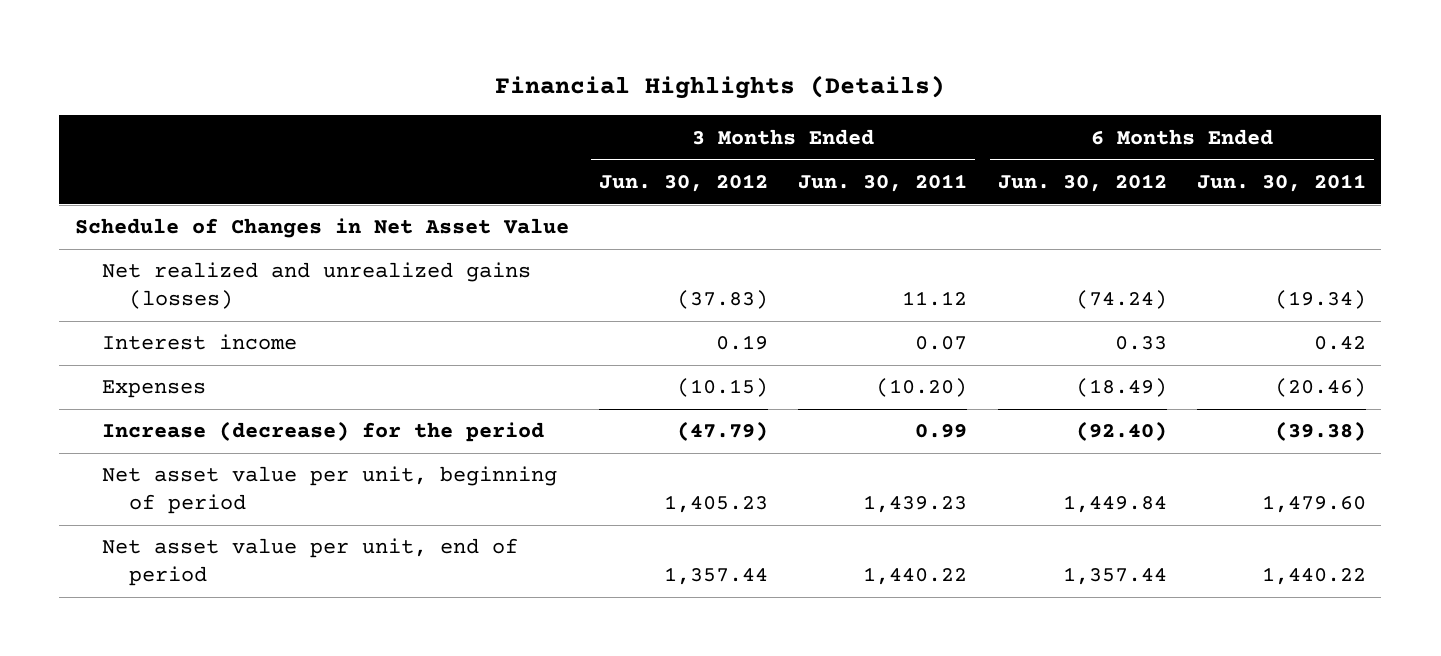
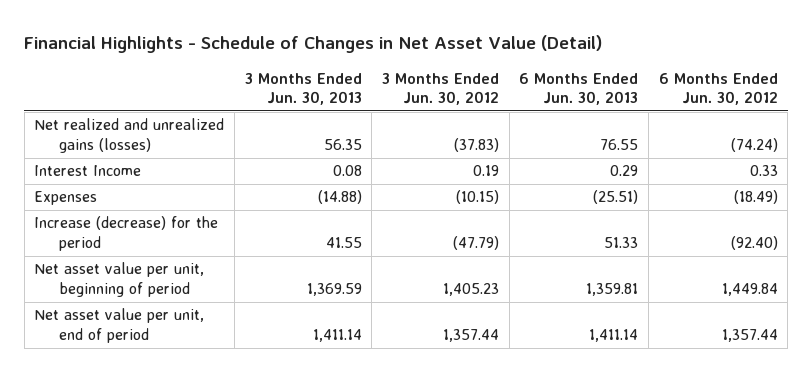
- Financial Highlights (Details)
+ Financial Highlights - Schedule of Changes in Net Asset Value (Detail)
- | 3 Months Ended Jun. 30, 2012 | 3 Months Ended Jun. 30, 2011 | 6 Months Ended Jun. 30, 2012 | 6 Months Ended Jun. 30, 2011
+ | 3 Months Ended Jun. 30, 2013 | 3 Months Ended Jun. 30, 2012 | 6 Months Ended Jun. 30, 2013 | 6 Months Ended Jun. 30, 2012
- Schedule of Changes in Net Asset Value
- Interest income | 0.19 | 0.07 | 0.33 | 0.42
+ Interest Income | 0.08 | 0.19 | 0.29 | 0.33

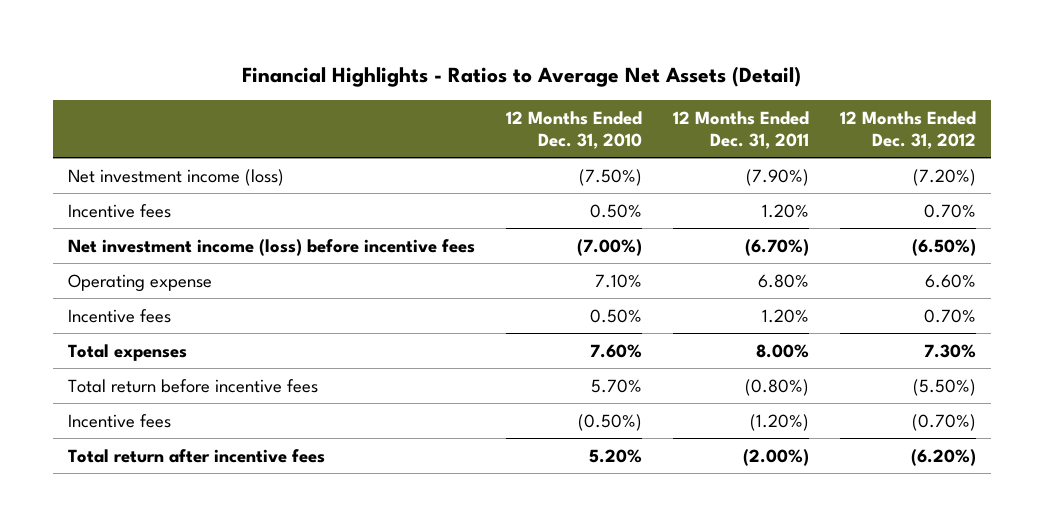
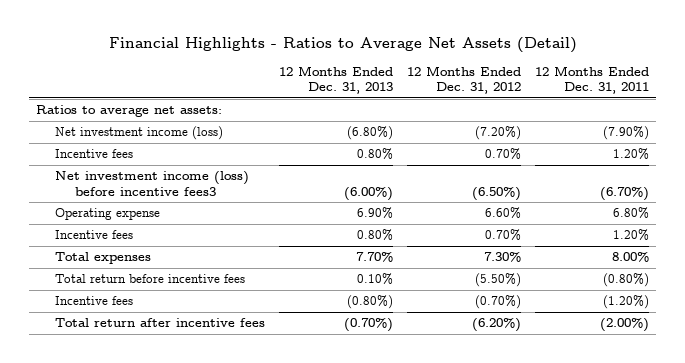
- | 12 Months Ended Dec. 31, 2010 | 12 Months Ended Dec. 31, 2011 | 12 Months Ended Dec. 31, 2012
+ | 12 Months Ended Dec. 31, 2013 | 12 Months Ended Dec. 31, 2012 | 12 Months Ended Dec. 31, 2011
+ Ratios to average net assets:
- Net investment income (loss) before incentive fees | (7.00%) | (6.70%) | (6.50%)
+ Net investment income (loss) before incentive fees3 | (6.00%) | (6.50%) | (6.70%)

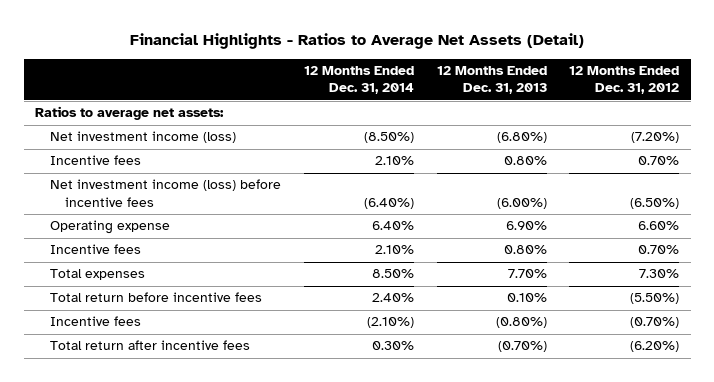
- | 12 Months Ended Dec. 31, 2013 | 12 Months Ended Dec. 31, 2012 | 12 Months Ended Dec. 31, 2011
+ | 12 Months Ended Dec. 31, 2014 | 12 Months Ended Dec. 31, 2013 | 12 Months Ended Dec. 31, 2012
- Net investment income (loss) before incentive fees3 | (6.00%) | (6.50%) | (6.70%)
+ Net investment income (loss) before incentive fees | (6.40%) | (6.00%) | (6.50%)

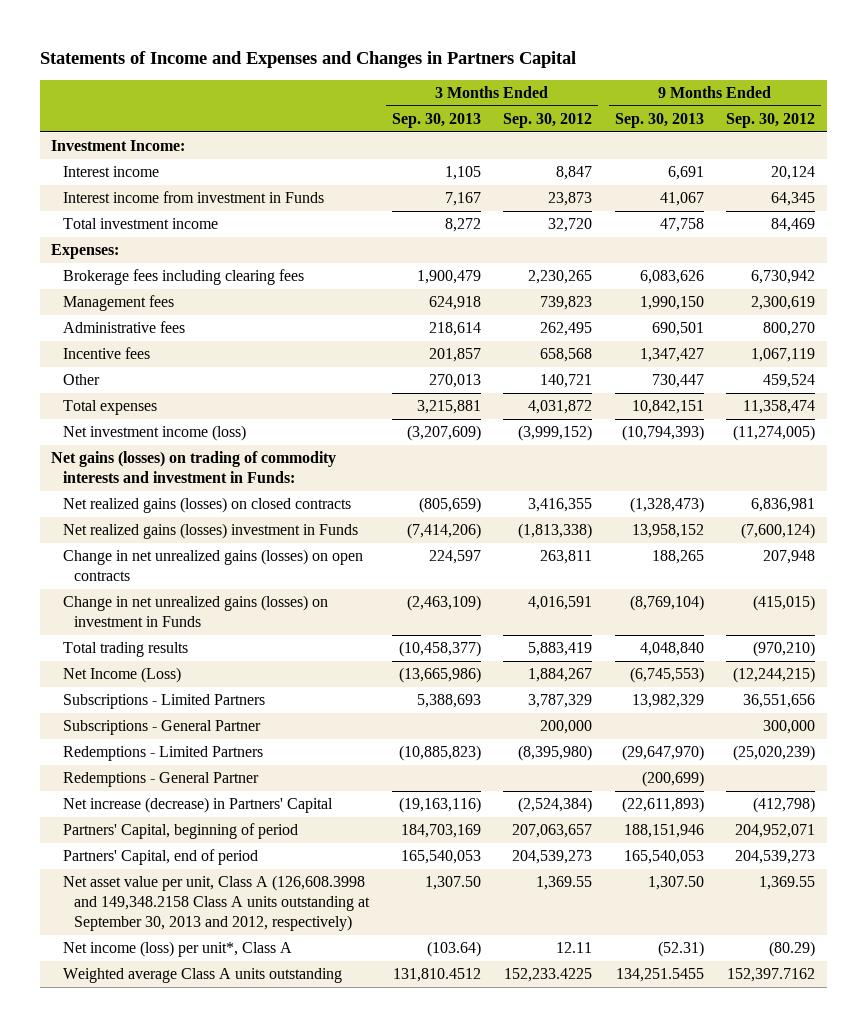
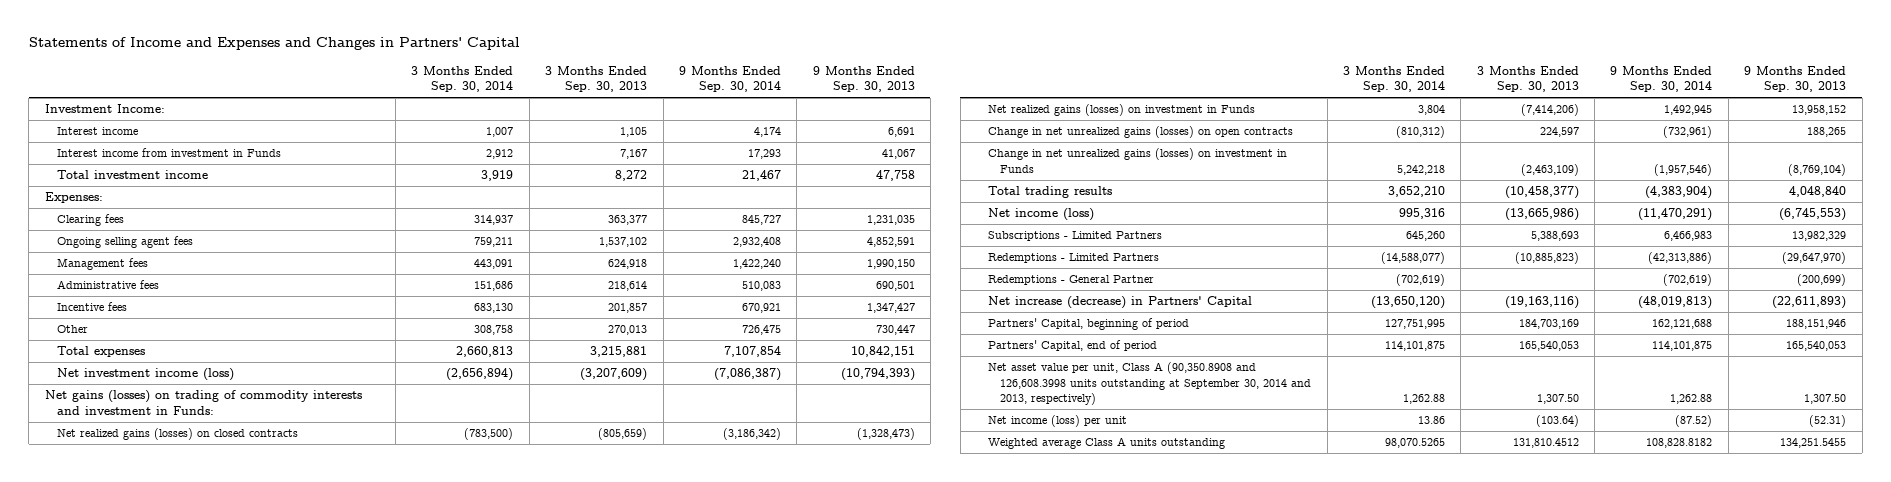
- Statements of Income and Expenses and Changes in Partners Capital
+ Statements of Income and Expenses and Changes in Partners' Capital
- | 3 Months Ended Sep. 30, 2013 | 3 Months Ended Sep. 30, 2012 | 9 Months Ended Sep. 30, 2013 | 9 Months Ended Sep. 30, 2012
+ | 3 Months Ended Sep. 30, 2014 | 3 Months Ended Sep. 30, 2013 | 9 Months Ended Sep. 30, 2014 | 9 Months Ended Sep. 30, 2013
- Brokerage fees including clearing fees | 1,900,479 | 2,230,265 | 6,083,626 | 6,730,942
+ Clearing fees | 314,937 | 363,377 | 845,727 | 1,231,035
+ Ongoing selling agent fees | 759,211 | 1,537,102 | 2,932,408 | 4,852,591
- Net realized gains (losses) investment in Funds | (7,414,206) | (1,813,338) | 13,958,152 | (7,600,124)
+ Net realized gains (losses) on investment in Funds | 3,804 | (7,414,206) | 1,492,945 | 13,958,152
- Net Income (Loss) | (13,665,986) | 1,884,267 | (6,745,553) | (12,244,215)
+ Net income (loss) | 995,316 | (13,665,986) | (11,470,291) | (6,745,553)
- Subscriptions - General Partner | | 200,000 | | 300,000
- Net asset value per unit, Class A (126,608.3998 and 149,348.2158 Class A units outstanding at September 30, 2013 and 2012, respectively) | 1,307.50 | 1,369.55 | 1,307.50 | 1,369.55
- Net income (loss) per unit*, Class A | (103.64) | 12.11 | (52.31) | (80.29)
+ Net asset value per unit, Class A (90,350.8908 and 126,608.3998 units outstanding at September 30, 2014 and 2013, respectively) | 1,262.88 | 1,307.50 | 1,262.88 | 1,307.50
+ Net income (loss) per unit | 13.86 | (103.64) | (87.52) | (52.31)

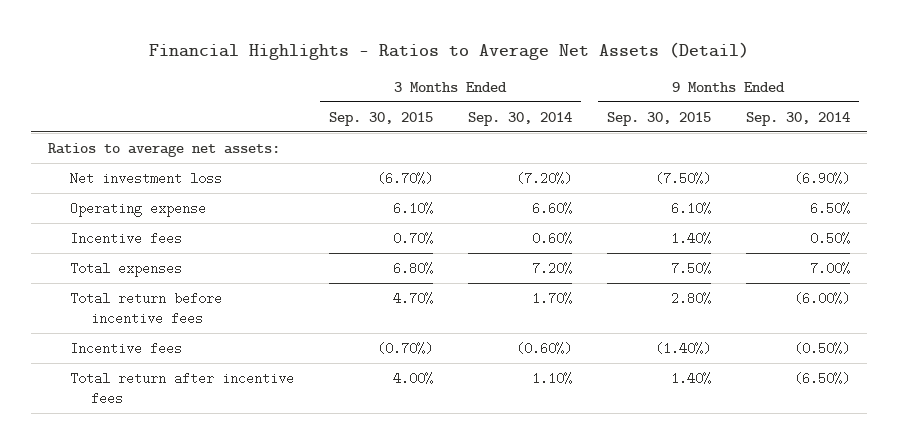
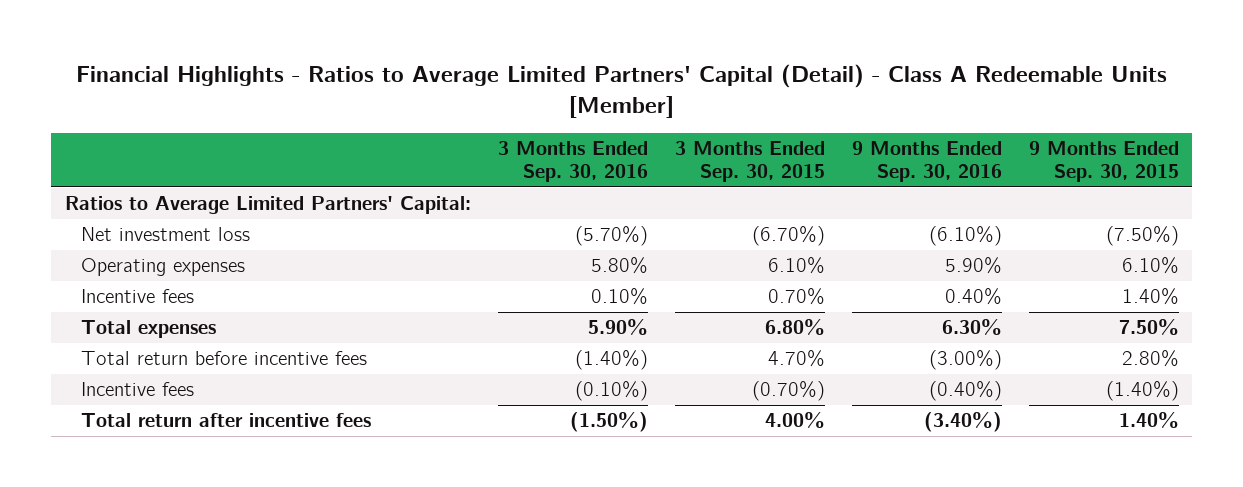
- Financial Highlights - Ratios to Average Net Assets (Detail)
+ Financial Highlights - Ratios to Average Limited Partners' Capital (Detail) - Class A Redeemable Units [Member]
- | 3 Months Ended Sep. 30, 2015 | 3 Months Ended Sep. 30, 2014 | 9 Months Ended Sep. 30, 2015 | 9 Months Ended Sep. 30, 2014
+ | 3 Months Ended Sep. 30, 2016 | 3 Months Ended Sep. 30, 2015 | 9 Months Ended Sep. 30, 2016 | 9 Months Ended Sep. 30, 2015
- Ratios to average net assets:
+ Ratios to Average Limited Partners' Capital:
- Operating expense | 6.10% | 6.60% | 6.10% | 6.50%
+ Operating expenses | 5.80% | 6.10% | 5.90% | 6.10%

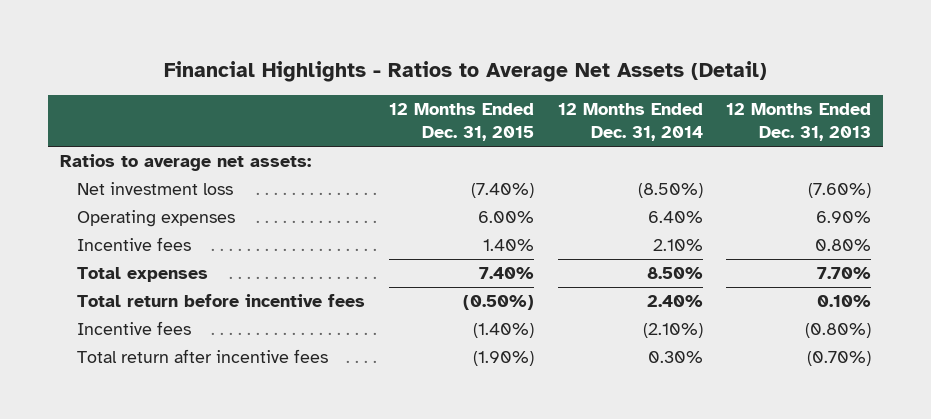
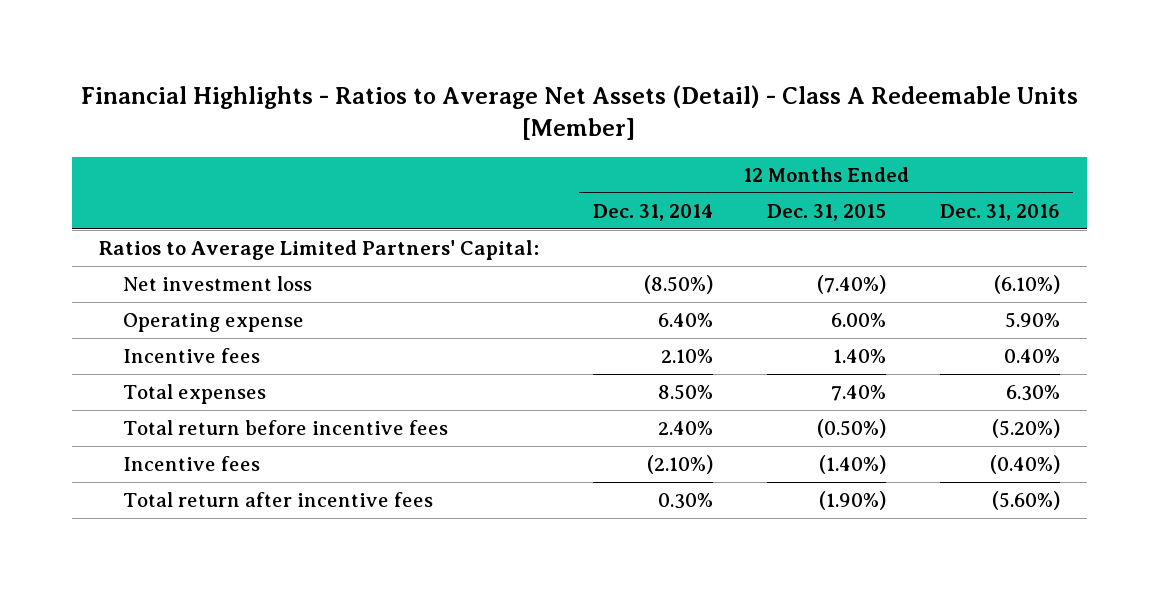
- Financial Highlights - Ratios to Average Net Assets (Detail)
+ Financial Highlights - Ratios to Average Net Assets (Detail) - Class A Redeemable Units [Member]
- | 12 Months Ended Dec. 31, 2015 | 12 Months Ended Dec. 31, 2014 | 12 Months Ended Dec. 31, 2013
+ | 12 Months Ended Dec. 31, 2014 | 12 Months Ended Dec. 31, 2015 | 12 Months Ended Dec. 31, 2016
- Ratios to average net assets:
+ Ratios to Average Limited Partners' Capital:
- Operating expenses | 6.00% | 6.40% | 6.90%
+ Operating expense | 6.40% | 6.00% | 5.90%

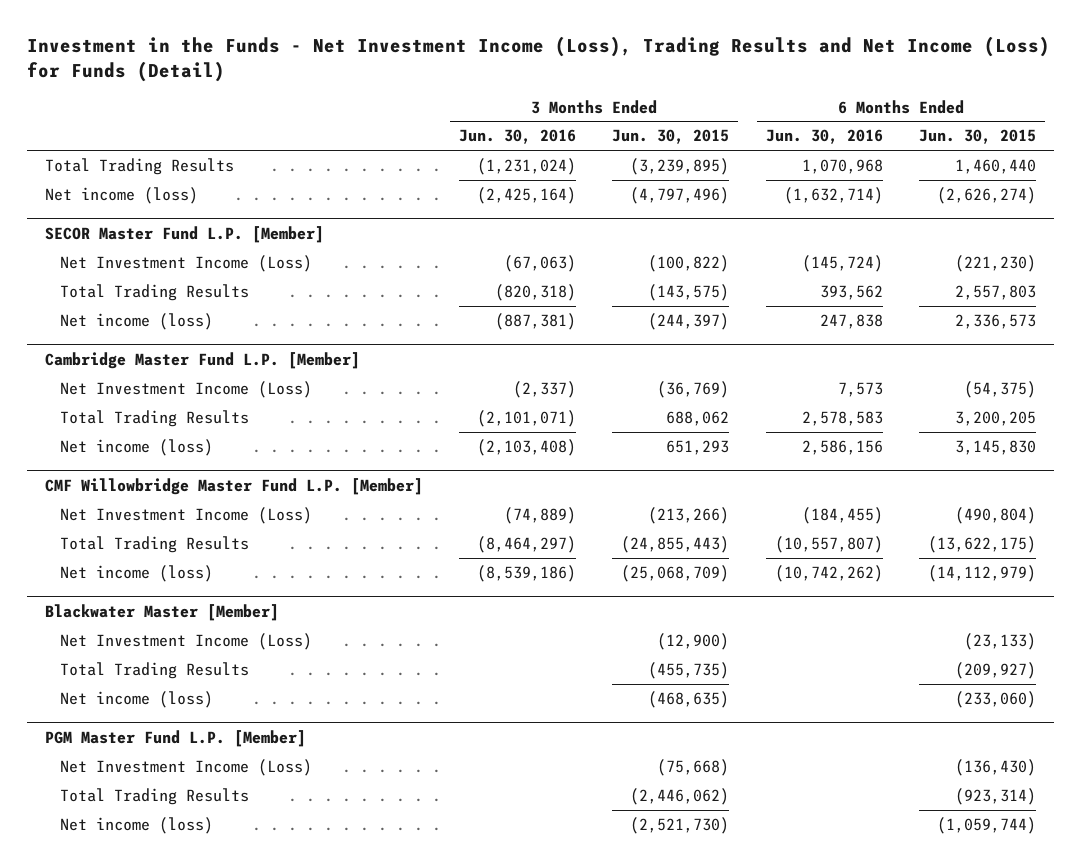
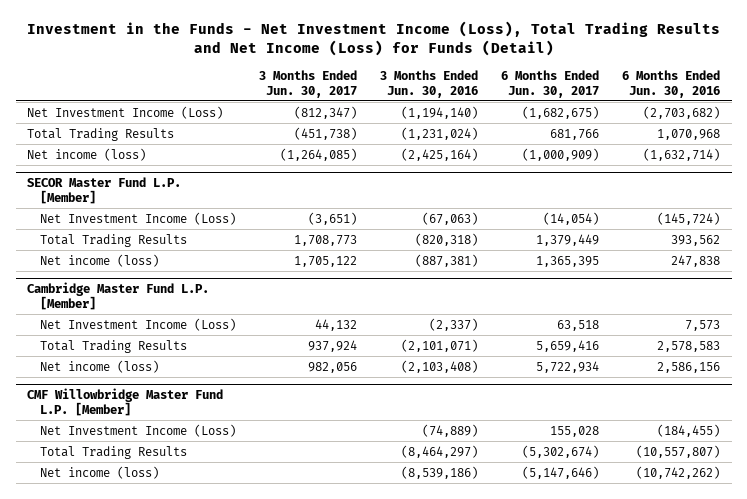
- Investment in the Funds - Net Investment Income (Loss), Trading Results and Net Income (Loss) for Funds (Detail)
+ Investment in the Funds - Net Investment Income (Loss), Total Trading Results and Net Income (Loss) for Funds (Detail)
- | 3 Months Ended Jun. 30, 2016 | 3 Months Ended Jun. 30, 2015 | 6 Months Ended Jun. 30, 2016 | 6 Months Ended Jun. 30, 2015
+ | 3 Months Ended Jun. 30, 2017 | 3 Months Ended Jun. 30, 2016 | 6 Months Ended Jun. 30, 2017 | 6 Months Ended Jun. 30, 2016
+ Net Investment Income (Loss) | (812,347) | (1,194,140) | (1,682,675) | (2,703,682)
- Blackwater Master [Member]
- Net Investment Income (Loss) | | (12,900) | | (23,133)
- Total Trading Results | | (455,735) | | (209,927)
- Net income (loss) | | (468,635) | | (233,060)
- PGM Master Fund L.P. [Member]
- Net Investment Income (Loss) | | (75,668) | | (136,430)
- Total Trading Results | | (2,446,062) | | (923,314)
- Net income (loss) | | (2,521,730) | | (1,059,744)

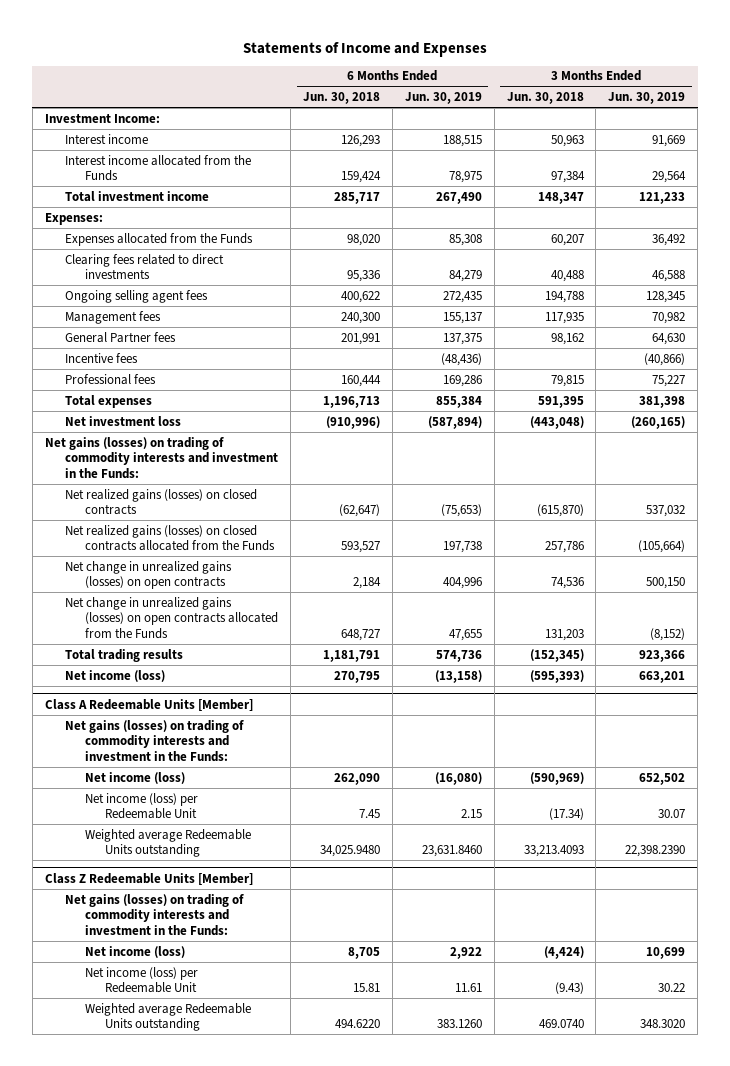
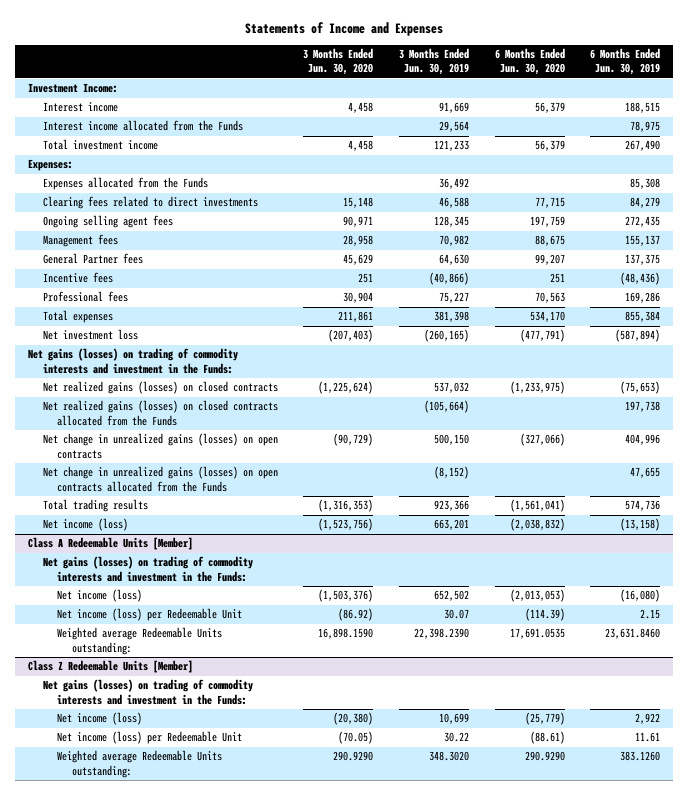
- | 6 Months Ended Jun. 30, 2018 | 6 Months Ended Jun. 30, 2019 | 3 Months Ended Jun. 30, 2018 | 3 Months Ended Jun. 30, 2019
+ | 3 Months Ended Jun. 30, 2020 | 3 Months Ended Jun. 30, 2019 | 6 Months Ended Jun. 30, 2020 | 6 Months Ended Jun. 30, 2019
@ Class A Redeemable Units [Member]
- Weighted average Redeemable Units outstanding | 34,025.9480 | 23,631.8460 | 33,213.4093 | 22,398.2390
+ Weighted average Redeemable Units outstanding: | 16,898.1590 | 22,398.2390 | 17,691.0535 | 23,631.8460
@ Class Z Redeemable Units [Member]
- Weighted average Redeemable Units outstanding | 494.6220 | 383.1260 | 469.0740 | 348.3020
+ Weighted average Redeemable Units outstanding: | 290.9290 | 348.3020 | 290.9290 | 383.1260

